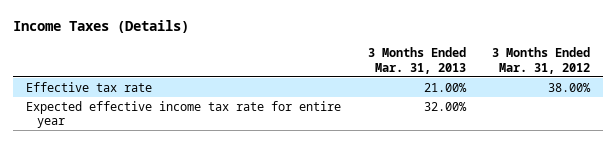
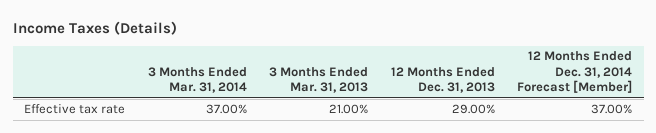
- | 3 Months Ended Mar. 31, 2013 | 3 Months Ended Mar. 31, 2012
+ | 3 Months Ended Mar. 31, 2014 | 3 Months Ended Mar. 31, 2013 | 12 Months Ended Dec. 31, 2013 | 12 Months Ended Dec. 31, 2014 Forecast [Member]
- Expected effective income tax rate for entire year | 32.00% |

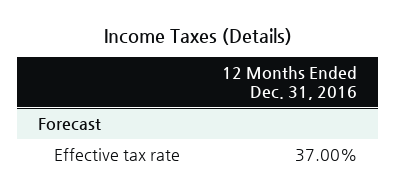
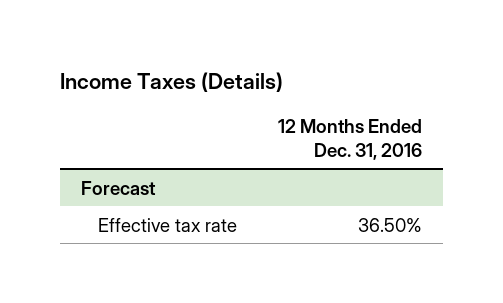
@ Forecast
- Effective tax rate | 37.00%
+ Effective tax rate | 36.50%

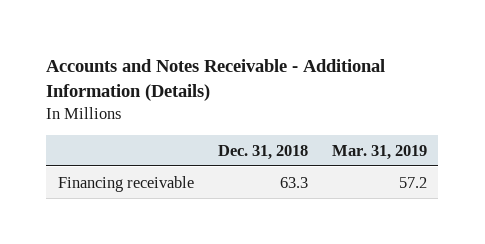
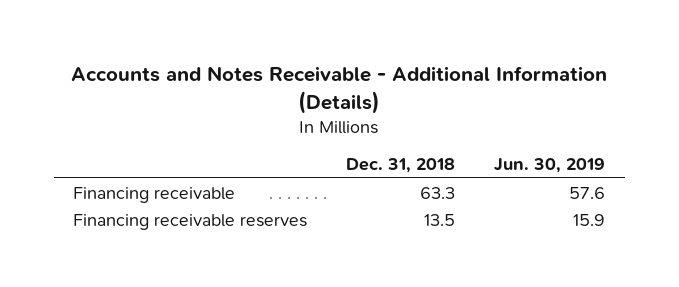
- | Dec. 31, 2018 | Mar. 31, 2019
+ | Dec. 31, 2018 | Jun. 30, 2019
+ Financing receivable reserves | 13.5 | 15.9

